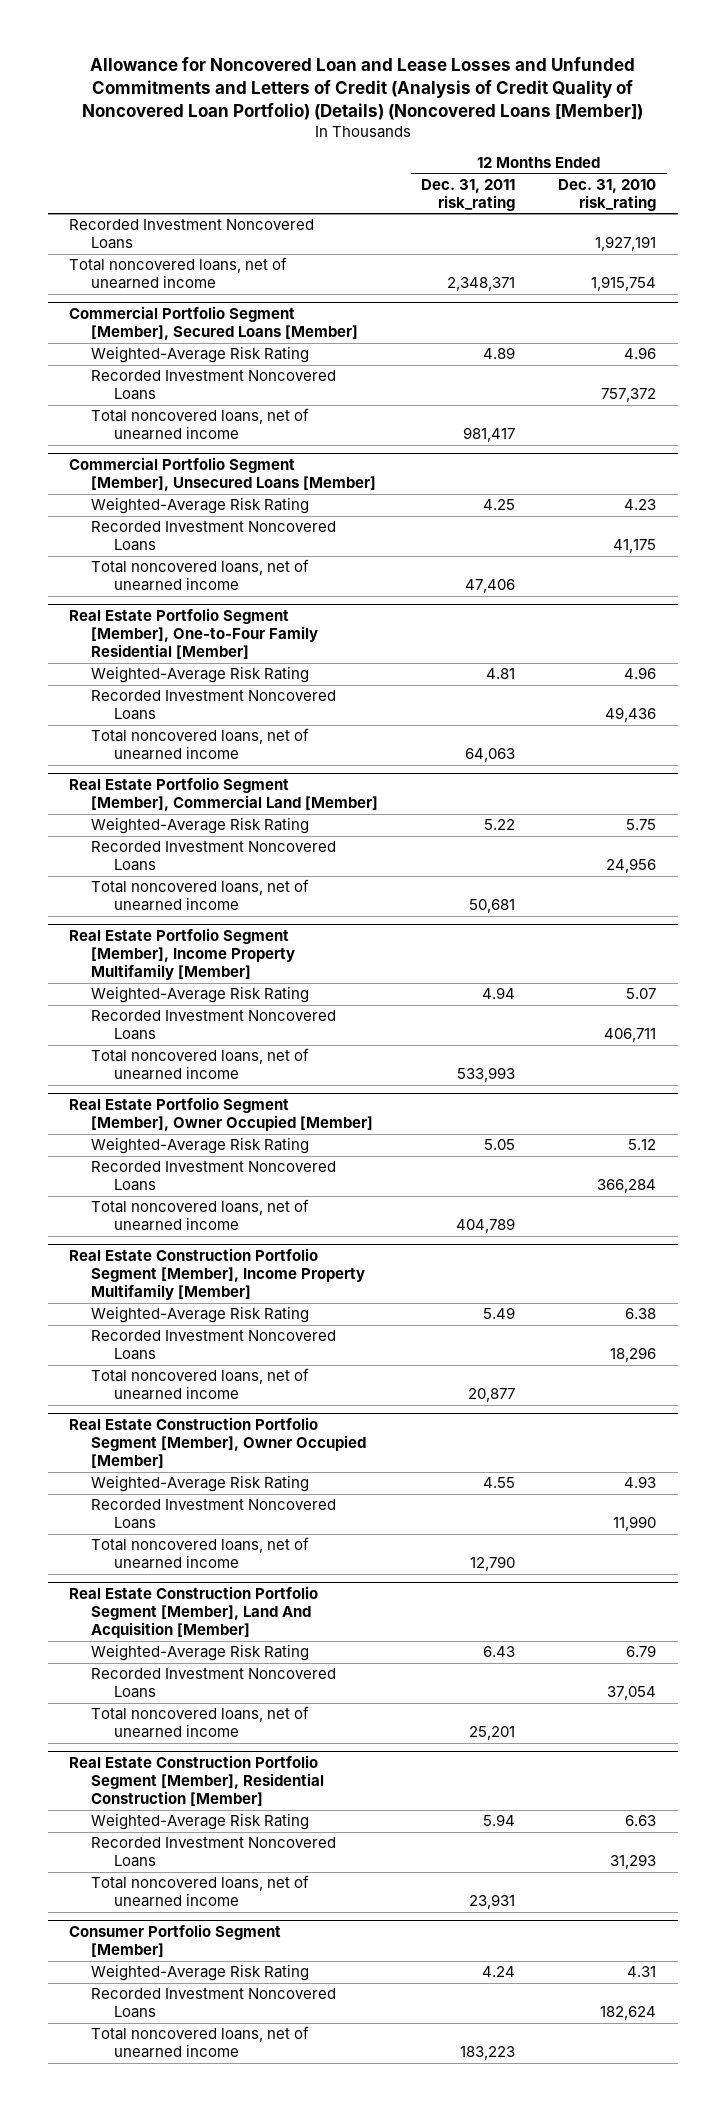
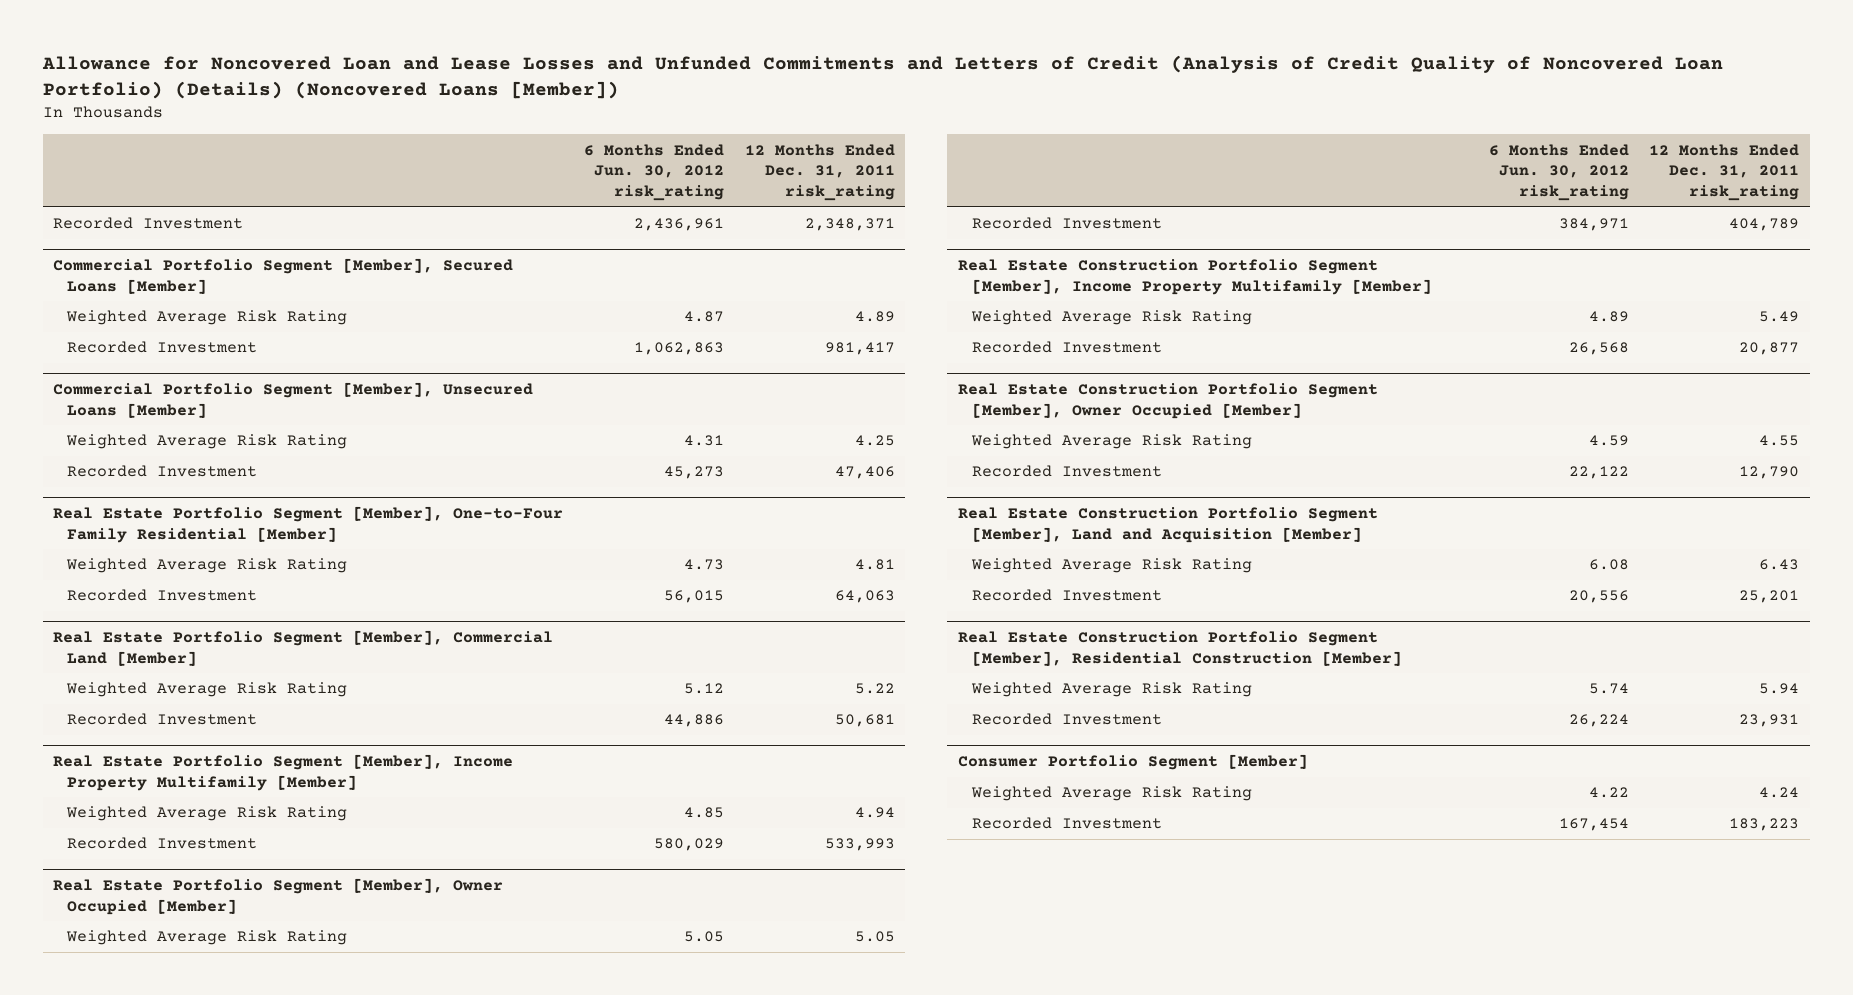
- | 12 Months Ended Dec. 31, 2011 risk_rating | 12 Months Ended Dec. 31, 2010 risk_rating
+ | 6 Months Ended Jun. 30, 2012 risk_rating | 12 Months Ended Dec. 31, 2011 risk_rating
- Recorded Investment Noncovered Loans | | 1,927,191
- Total noncovered loans, net of unearned income | 2,348,371 | 1,915,754
+ Recorded Investment | 2,436,961 | 2,348,371
@ Commercial Portfolio Segment [Member], Secured Loans [Member]
- Weighted-Average Risk Rating | 4.89 | 4.96
- Recorded Investment Noncovered Loans | | 757,372
- Total noncovered loans, net of unearned income | 981,417 |
+ Weighted Average Risk Rating | 4.87 | 4.89
+ Recorded Investment | 1,062,863 | 981,417
@ Commercial Portfolio Segment [Member], Unsecured Loans [Member]
- Weighted-Average Risk Rating | 4.25 | 4.23
- Recorded Investment Noncovered Loans | | 41,175
- Total noncovered loans, net of unearned income | 47,406 |
+ Weighted Average Risk Rating | 4.31 | 4.25
+ Recorded Investment | 45,273 | 47,406
@ Real Estate Portfolio Segment [Member], One-to-Four Family Residential [Member]
- Weighted-Average Risk Rating | 4.81 | 4.96
- Recorded Investment Noncovered Loans | | 49,436
- Total noncovered loans, net of unearned income | 64,063 |
+ Weighted Average Risk Rating | 4.73 | 4.81
+ Recorded Investment | 56,015 | 64,063
@ Real Estate Portfolio Segment [Member], Commercial Land [Member]
- Weighted-Average Risk Rating | 5.22 | 5.75
- Recorded Investment Noncovered Loans | | 24,956
- Total noncovered loans, net of unearned income | 50,681 |
+ Weighted Average Risk Rating | 5.12 | 5.22
+ Recorded Investment | 44,886 | 50,681
@ Real Estate Portfolio Segment [Member], Income Property Multifamily [Member]
- Weighted-Average Risk Rating | 4.94 | 5.07
- Recorded Investment Noncovered Loans | | 406,711
- Total noncovered loans, net of unearned income | 533,993 |
+ Weighted Average Risk Rating | 4.85 | 4.94
+ Recorded Investment | 580,029 | 533,993
@ Real Estate Portfolio Segment [Member], Owner Occupied [Member]
- Weighted-Average Risk Rating | 5.05 | 5.12
- Recorded Investment Noncovered Loans | | 366,284
- Total noncovered loans, net of unearned income | 404,789 |
+ Weighted Average Risk Rating | 5.05 | 5.05
+ Recorded Investment | 384,971 | 404,789
@ Real Estate Construction Portfolio Segment [Member], Income Property Multifamily [Member]
- Weighted-Average Risk Rating | 5.49 | 6.38
- Recorded Investment Noncovered Loans | | 18,296
- Total noncovered loans, net of unearned income | 20,877 |
+ Weighted Average Risk Rating | 4.89 | 5.49
+ Recorded Investment | 26,568 | 20,877
@ Real Estate Construction Portfolio Segment [Member], Owner Occupied [Member]
- Weighted-Average Risk Rating | 4.55 | 4.93
- Recorded Investment Noncovered Loans | | 11,990
- Total noncovered loans, net of unearned income | 12,790 |
- Real Estate Construction Portfolio Segment [Member], Land And Acquisition [Member]
- Weighted-Average Risk Rating | 6.43 | 6.79
- Recorded Investment Noncovered Loans | | 37,054
- Total noncovered loans, net of unearned income | 25,201 |
@ Real Estate Construction Portfolio Segment [Member], Owner Occupied [Member]
+ Weighted Average Risk Rating | 4.59 | 4.55
+ Recorded Investment | 22,122 | 12,790
+ Real Estate Construction Portfolio Segment [Member], Land and Acquisition [Member]
+ Weighted Average Risk Rating | 6.08 | 6.43
+ Recorded Investment | 20,556 | 25,201
@ Real Estate Construction Portfolio Segment [Member], Residential Construction [Member]
- Weighted-Average Risk Rating | 5.94 | 6.63
- Recorded Investment Noncovered Loans | | 31,293
- Total noncovered loans, net of unearned income | 23,931 |
+ Weighted Average Risk Rating | 5.74 | 5.94
+ Recorded Investment | 26,224 | 23,931
@ Consumer Portfolio Segment [Member]
- Weighted-Average Risk Rating | 4.24 | 4.31
- Recorded Investment Noncovered Loans | | 182,624
- Total noncovered loans, net of unearned income | 183,223 |
+ Weighted Average Risk Rating | 4.22 | 4.24
+ Recorded Investment | 167,454 | 183,223

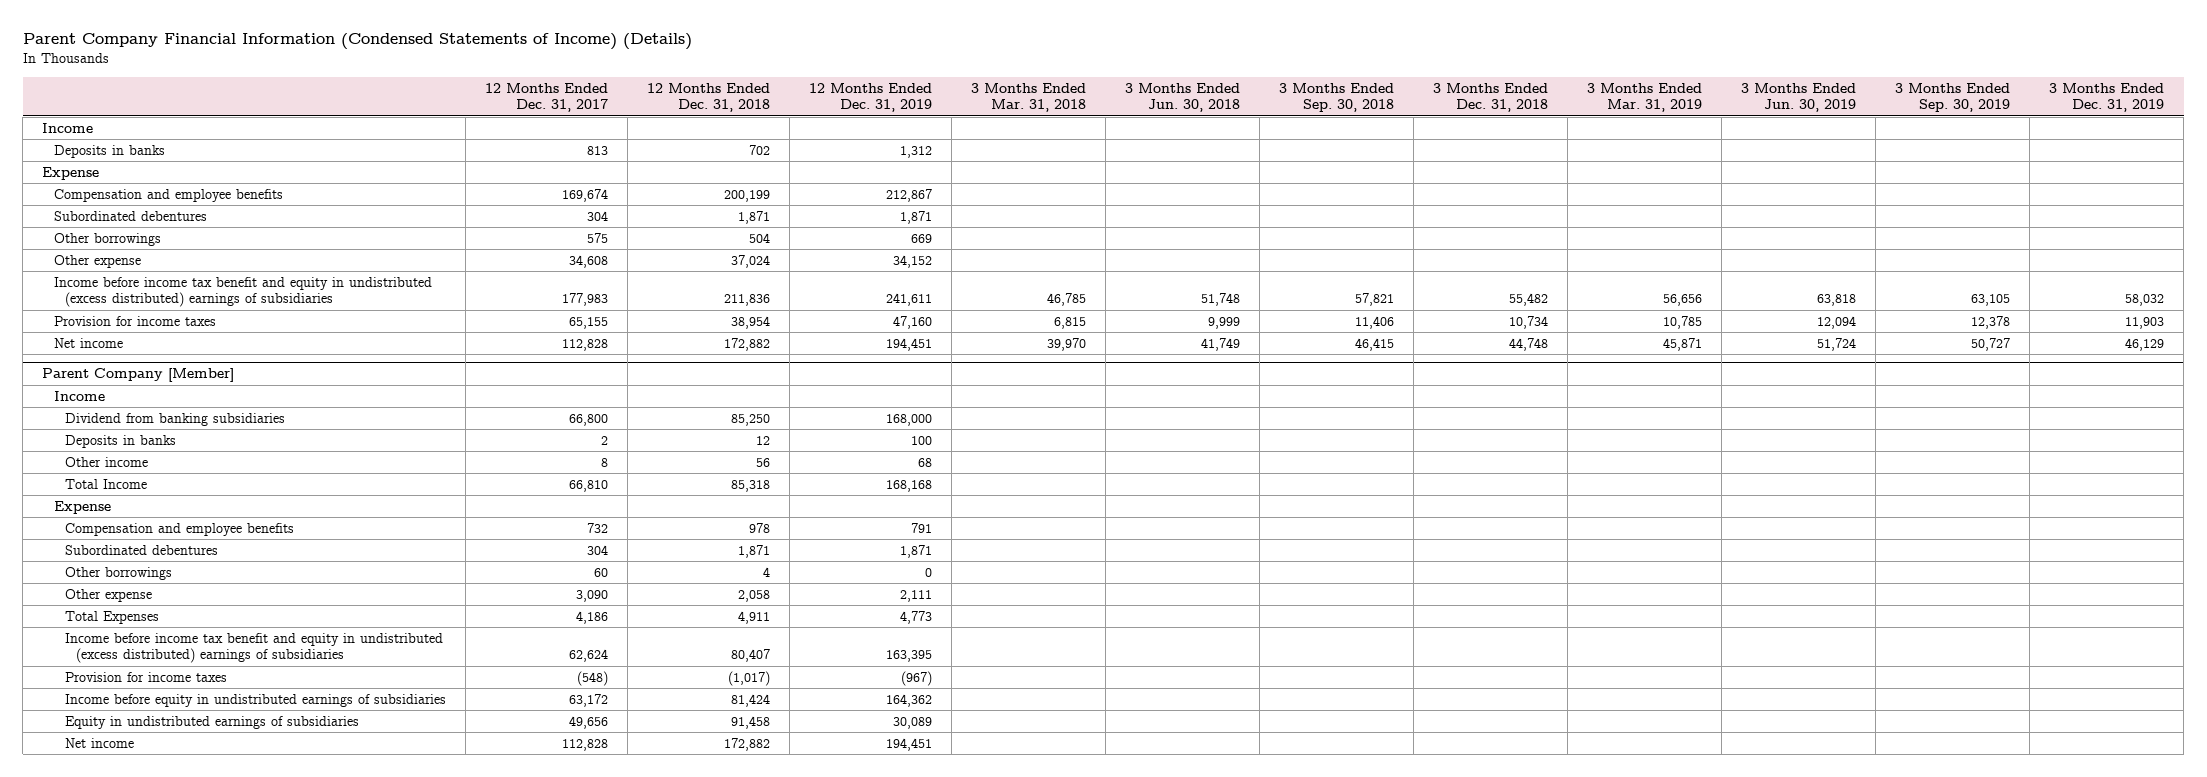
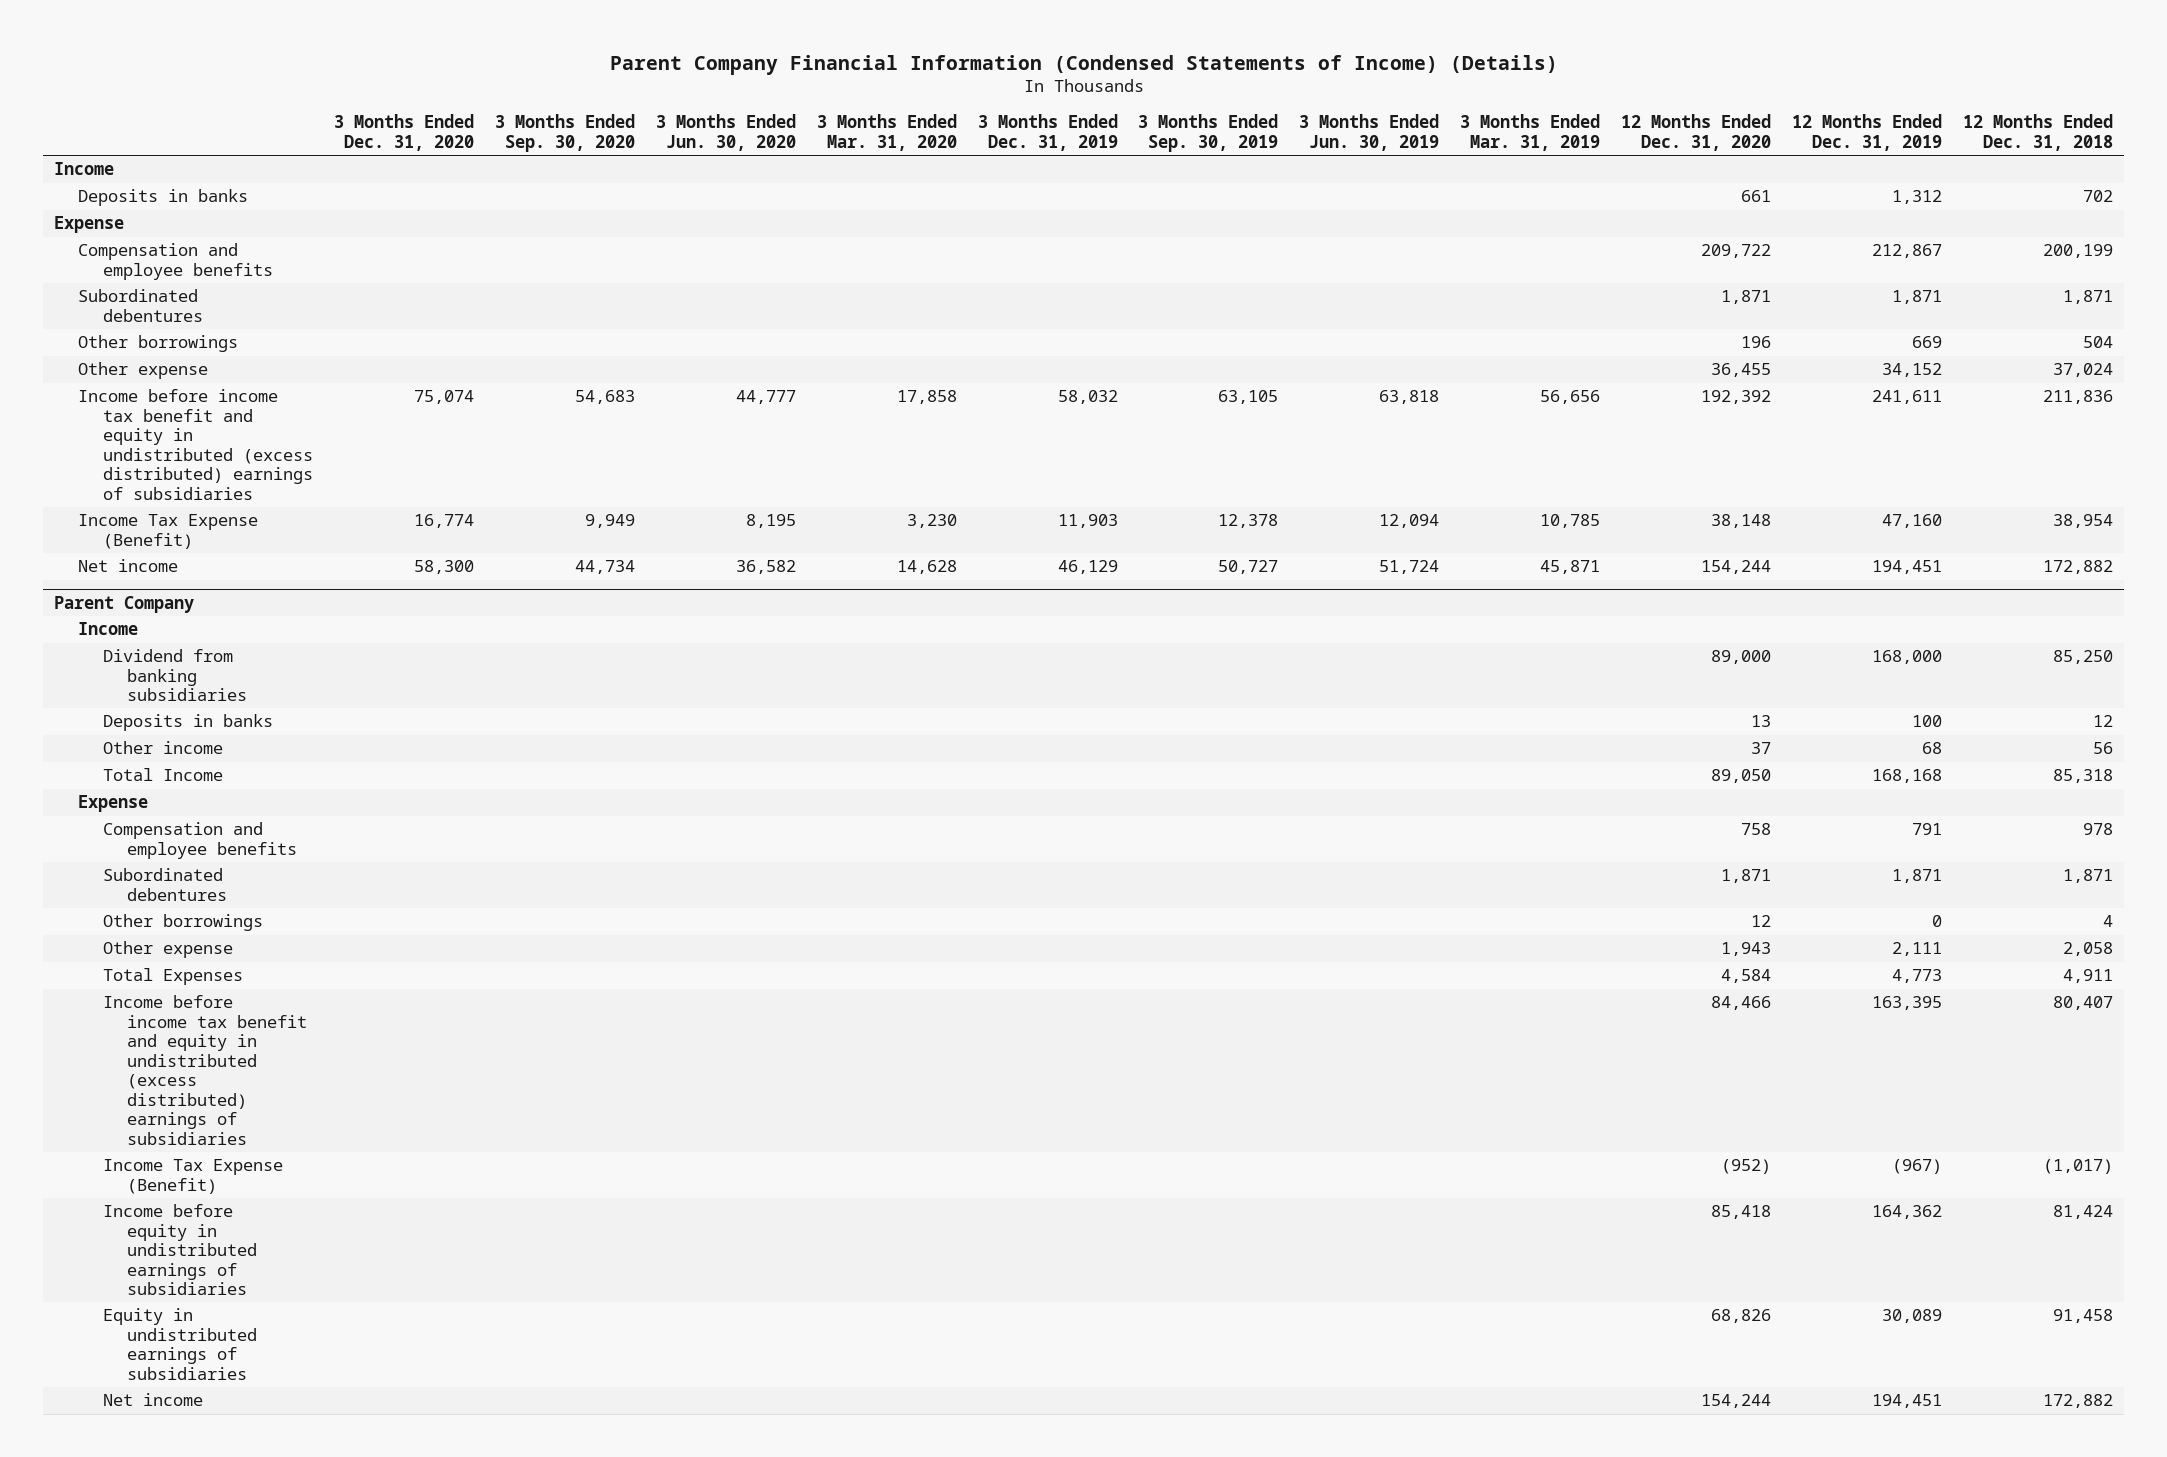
- | 12 Months Ended Dec. 31, 2017 | 12 Months Ended Dec. 31, 2018 | 12 Months Ended Dec. 31, 2019 | 3 Months Ended Mar. 31, 2018 | 3 Months Ended Jun. 30, 2018 | 3 Months Ended Sep. 30, 2018 | 3 Months Ended Dec. 31, 2018 | 3 Months Ended Mar. 31, 2019 | 3 Months Ended Jun. 30, 2019 | 3 Months Ended Sep. 30, 2019 | 3 Months Ended Dec. 31, 2019
+ | 3 Months Ended Dec. 31, 2020 | 3 Months Ended Sep. 30, 2020 | 3 Months Ended Jun. 30, 2020 | 3 Months Ended Mar. 31, 2020 | 3 Months Ended Dec. 31, 2019 | 3 Months Ended Sep. 30, 2019 | 3 Months Ended Jun. 30, 2019 | 3 Months Ended Mar. 31, 2019 | 12 Months Ended Dec. 31, 2020 | 12 Months Ended Dec. 31, 2019 | 12 Months Ended Dec. 31, 2018
- Provision for income taxes | 65,155 | 38,954 | 47,160 | 6,815 | 9,999 | 11,406 | 10,734 | 10,785 | 12,094 | 12,378 | 11,903
+ Income Tax Expense (Benefit) | 16,774 | 9,949 | 8,195 | 3,230 | 11,903 | 12,378 | 12,094 | 10,785 | 38,148 | 47,160 | 38,954
- Parent Company [Member]
+ Parent Company
- Provision for income taxes | (548) | (1,017) | (967) | | | | | | | |
+ Income Tax Expense (Benefit) | | | | | | | | | (952) | (967) | (1,017)

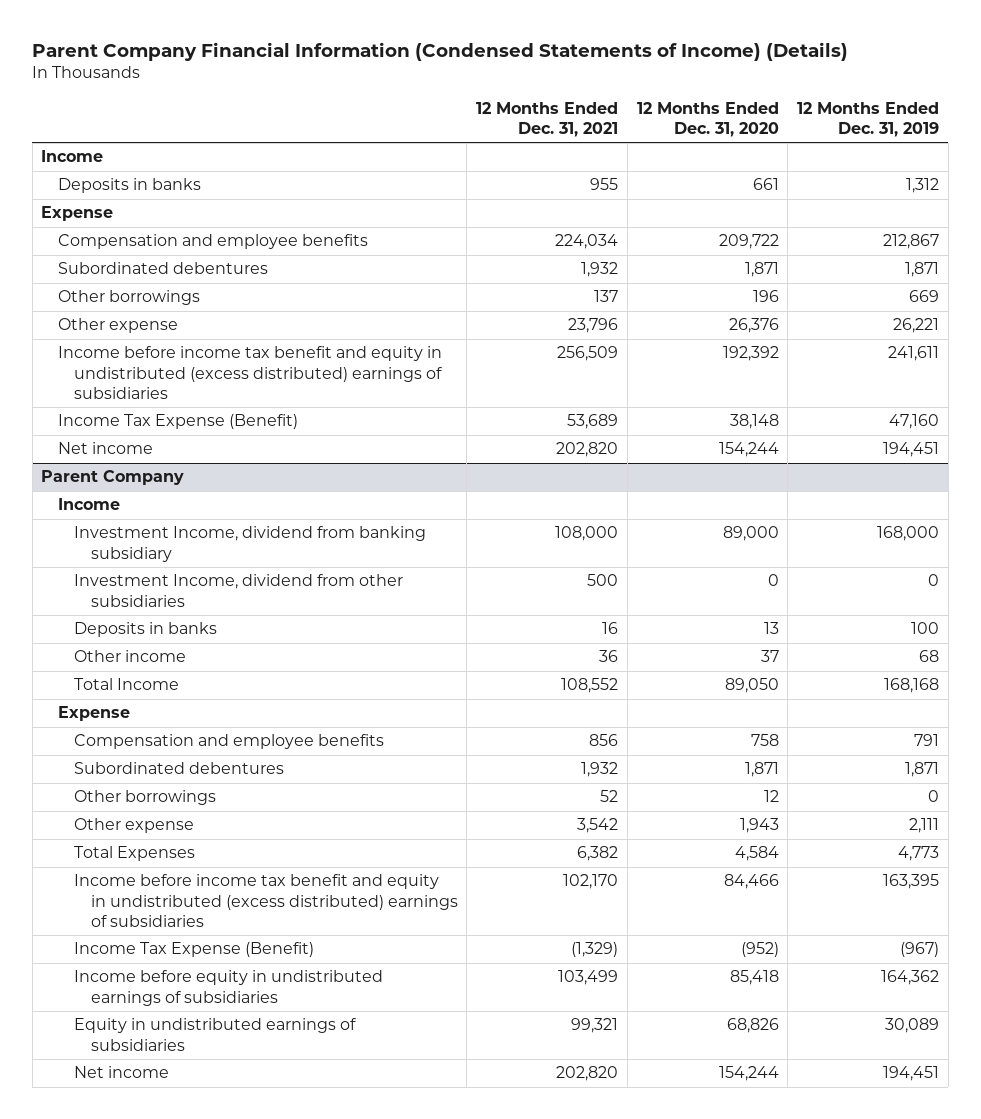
- | 3 Months Ended Dec. 31, 2020 | 3 Months Ended Sep. 30, 2020 | 3 Months Ended Jun. 30, 2020 | 3 Months Ended Mar. 31, 2020 | 3 Months Ended Dec. 31, 2019 | 3 Months Ended Sep. 30, 2019 | 3 Months Ended Jun. 30, 2019 | 3 Months Ended Mar. 31, 2019 | 12 Months Ended Dec. 31, 2020 | 12 Months Ended Dec. 31, 2019 | 12 Months Ended Dec. 31, 2018
+ | 12 Months Ended Dec. 31, 2021 | 12 Months Ended Dec. 31, 2020 | 12 Months Ended Dec. 31, 2019
- Other expense | | | | | | | | | 36,455 | 34,152 | 37,024
+ Other expense | 23,796 | 26,376 | 26,221
@ Parent Company
- Dividend from banking subsidiaries | | | | | | | | | 89,000 | 168,000 | 85,250
+ Investment Income, dividend from banking subsidiary | 108,000 | 89,000 | 168,000
+ Investment Income, dividend from other subsidiaries | 500 | 0 | 0

